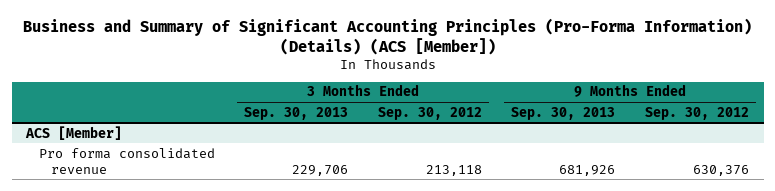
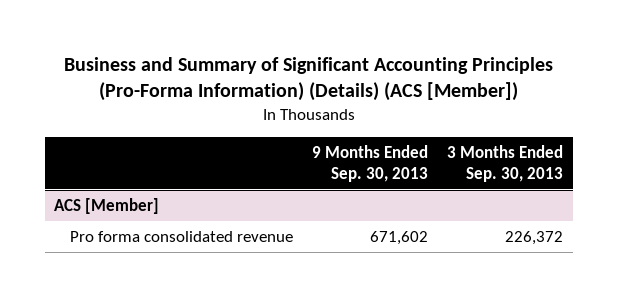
- | 3 Months Ended Sep. 30, 2013 | 3 Months Ended Sep. 30, 2012 | 9 Months Ended Sep. 30, 2013 | 9 Months Ended Sep. 30, 2012
+ | 9 Months Ended Sep. 30, 2013 | 3 Months Ended Sep. 30, 2013
@ ACS [Member]
- Pro forma consolidated revenue | 229,706 | 213,118 | 681,926 | 630,376
+ Pro forma consolidated revenue | 671,602 | 226,372

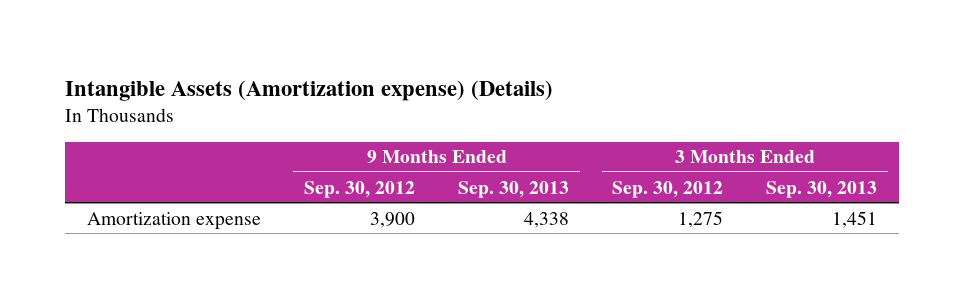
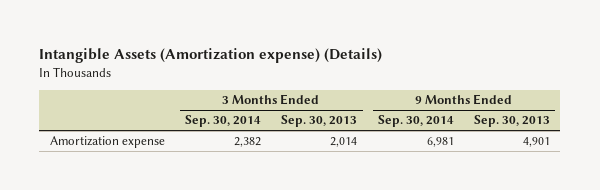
- | 9 Months Ended Sep. 30, 2012 | 9 Months Ended Sep. 30, 2013 | 3 Months Ended Sep. 30, 2012 | 3 Months Ended Sep. 30, 2013
+ | 3 Months Ended Sep. 30, 2014 | 3 Months Ended Sep. 30, 2013 | 9 Months Ended Sep. 30, 2014 | 9 Months Ended Sep. 30, 2013
- Amortization expense | 3,900 | 4,338 | 1,275 | 1,451
+ Amortization expense | 2,382 | 2,014 | 6,981 | 4,901

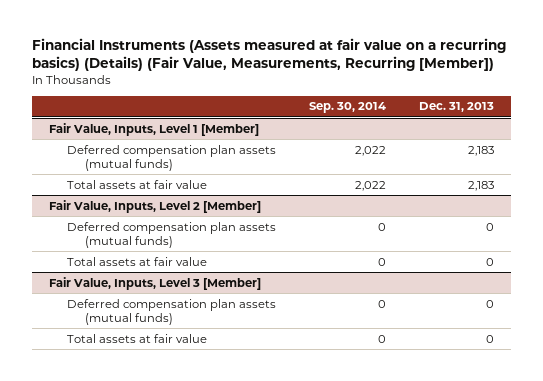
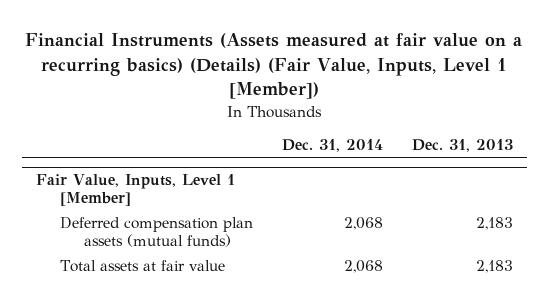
- Financial Instruments (Assets measured at fair value on a recurring basics) (Details) (Fair Value, Measurements, Recurring [Member])
+ Financial Instruments (Assets measured at fair value on a recurring basics) (Details) (Fair Value, Inputs, Level 1 [Member])
- | Sep. 30, 2014 | Dec. 31, 2013
+ | Dec. 31, 2014 | Dec. 31, 2013
- Fair Value, Inputs, Level 2 [Member]
- Deferred compensation plan assets (mutual funds) | 0 | 0
- Total assets at fair value | 0 | 0
- Fair Value, Inputs, Level 3 [Member]
- Deferred compensation plan assets (mutual funds) | 0 | 0
- Total assets at fair value | 0 | 0

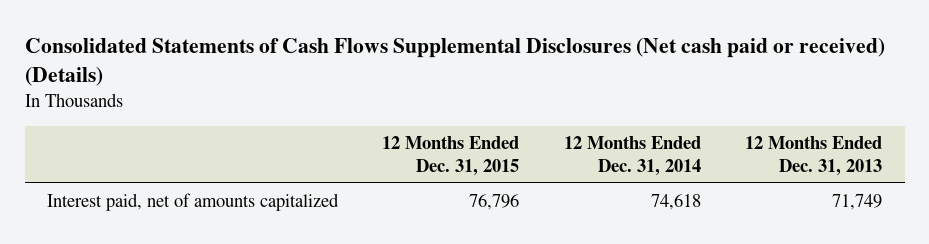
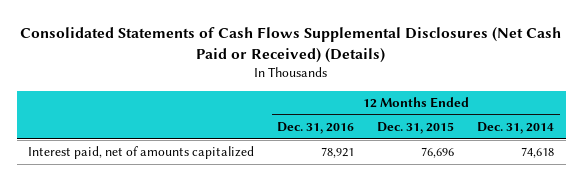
- Consolidated Statements of Cash Flows Supplemental Disclosures (Net cash paid or received) (Details)
+ Consolidated Statements of Cash Flows Supplemental Disclosures (Net Cash Paid or Received) (Details)
- | 12 Months Ended Dec. 31, 2015 | 12 Months Ended Dec. 31, 2014 | 12 Months Ended Dec. 31, 2013
+ | 12 Months Ended Dec. 31, 2016 | 12 Months Ended Dec. 31, 2015 | 12 Months Ended Dec. 31, 2014
- Interest paid, net of amounts capitalized | 76,796 | 74,618 | 71,749
+ Interest paid, net of amounts capitalized | 78,921 | 76,696 | 74,618

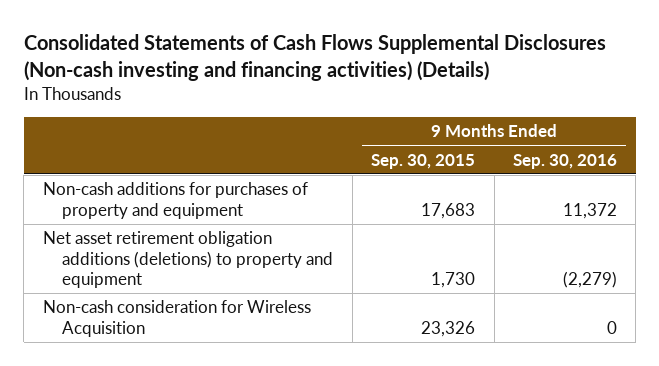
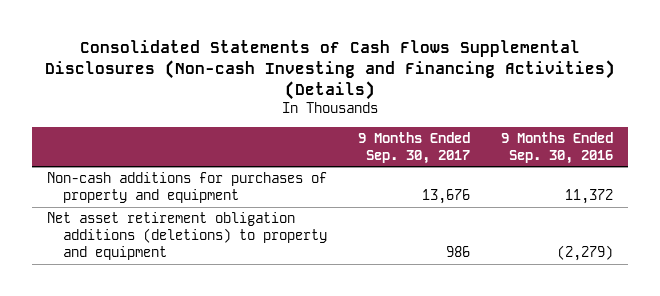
- Consolidated Statements of Cash Flows Supplemental Disclosures (Non-cash investing and financing activities) (Details)
+ Consolidated Statements of Cash Flows Supplemental Disclosures (Non-cash Investing and Financing Activities) (Details)
- | 9 Months Ended Sep. 30, 2015 | 9 Months Ended Sep. 30, 2016
+ | 9 Months Ended Sep. 30, 2017 | 9 Months Ended Sep. 30, 2016
- Non-cash consideration for Wireless Acquisition | 23,326 | 0

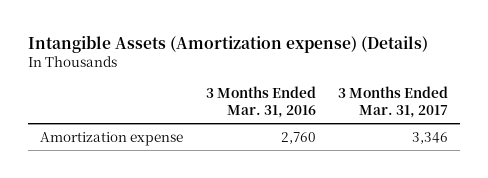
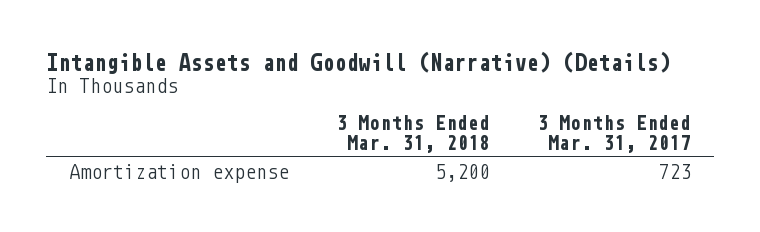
- Intangible Assets (Amortization expense) (Details)
+ Intangible Assets and Goodwill (Narrative) (Details)
- | 3 Months Ended Mar. 31, 2016 | 3 Months Ended Mar. 31, 2017
+ | 3 Months Ended Mar. 31, 2018 | 3 Months Ended Mar. 31, 2017
- Amortization expense | 2,760 | 3,346
+ Amortization expense | 5,200 | 723

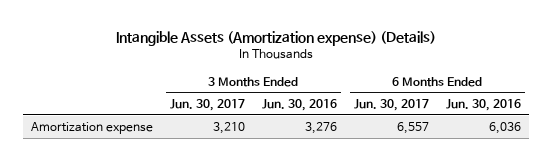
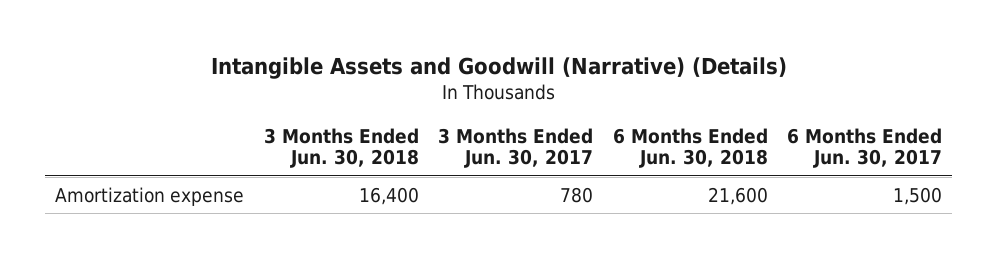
- Intangible Assets (Amortization expense) (Details)
+ Intangible Assets and Goodwill (Narrative) (Details)
- | 3 Months Ended Jun. 30, 2017 | 3 Months Ended Jun. 30, 2016 | 6 Months Ended Jun. 30, 2017 | 6 Months Ended Jun. 30, 2016
+ | 3 Months Ended Jun. 30, 2018 | 3 Months Ended Jun. 30, 2017 | 6 Months Ended Jun. 30, 2018 | 6 Months Ended Jun. 30, 2017
- Amortization expense | 3,210 | 3,276 | 6,557 | 6,036
+ Amortization expense | 16,400 | 780 | 21,600 | 1,500

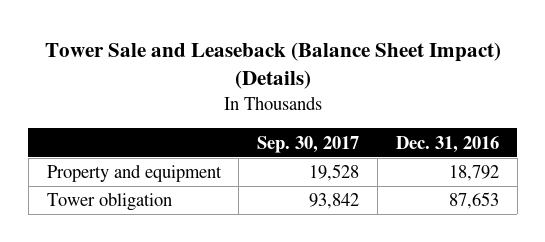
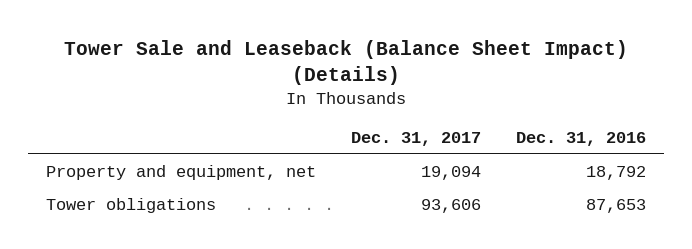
- | Sep. 30, 2017 | Dec. 31, 2016
+ | Dec. 31, 2017 | Dec. 31, 2016
- Property and equipment | 19,528 | 18,792
- Tower obligation | 93,842 | 87,653
+ Property and equipment, net | 19,094 | 18,792
+ Tower obligations | 93,606 | 87,653

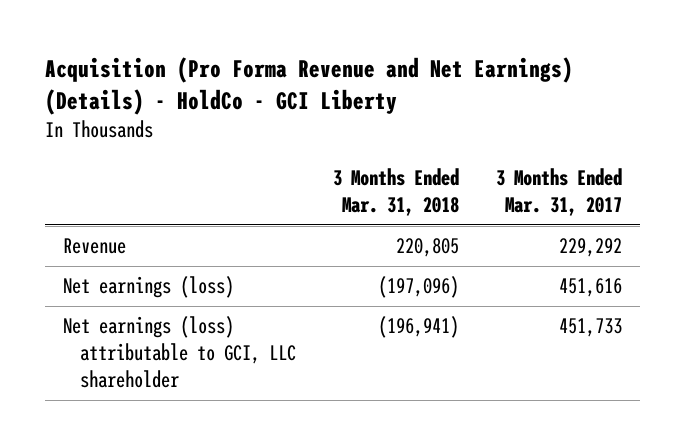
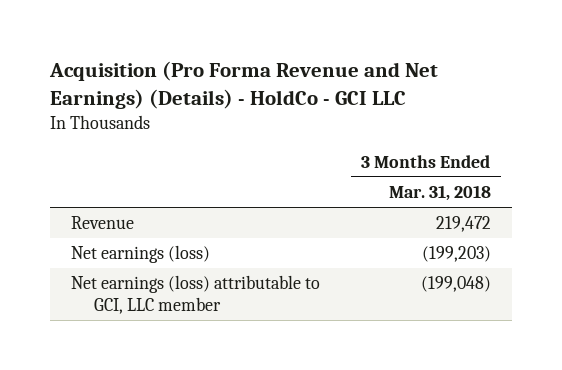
- Acquisition (Pro Forma Revenue and Net Earnings) (Details) - HoldCo - GCI Liberty
+ Acquisition (Pro Forma Revenue and Net Earnings) (Details) - HoldCo - GCI LLC
- | 3 Months Ended Mar. 31, 2018 | 3 Months Ended Mar. 31, 2017
+ | 3 Months Ended Mar. 31, 2018
- Revenue | 220,805 | 229,292
- Net earnings (loss) | (197,096) | 451,616
- Net earnings (loss) attributable to GCI, LLC shareholder | (196,941) | 451,733
+ Revenue | 219,472
+ Net earnings (loss) | (199,203)
+ Net earnings (loss) attributable to GCI, LLC member | (199,048)

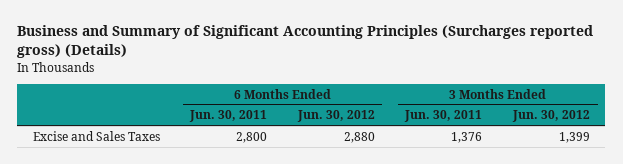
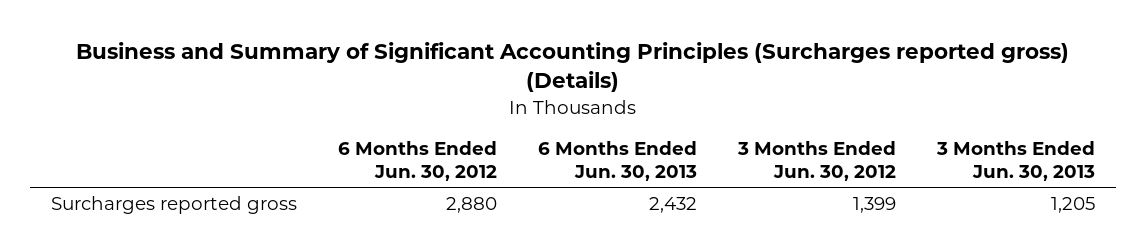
- | 6 Months Ended Jun. 30, 2011 | 6 Months Ended Jun. 30, 2012 | 3 Months Ended Jun. 30, 2011 | 3 Months Ended Jun. 30, 2012
+ | 6 Months Ended Jun. 30, 2012 | 6 Months Ended Jun. 30, 2013 | 3 Months Ended Jun. 30, 2012 | 3 Months Ended Jun. 30, 2013
- Excise and Sales Taxes | 2,800 | 2,880 | 1,376 | 1,399
+ Surcharges reported gross | 2,880 | 2,432 | 1,399 | 1,205

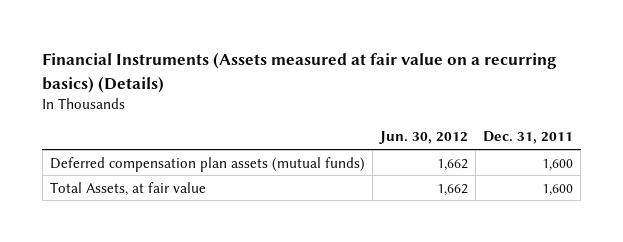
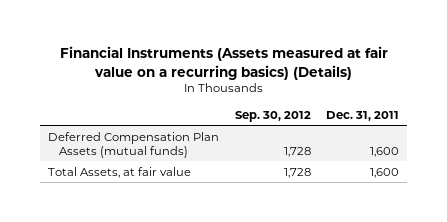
- | Jun. 30, 2012 | Dec. 31, 2011
+ | Sep. 30, 2012 | Dec. 31, 2011
- Deferred compensation plan assets (mutual funds) | 1,662 | 1,600
+ Deferred Compensation Plan Assets (mutual funds) | 1,728 | 1,600

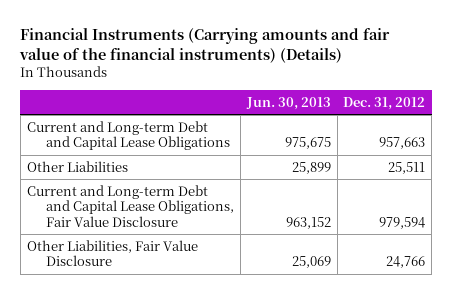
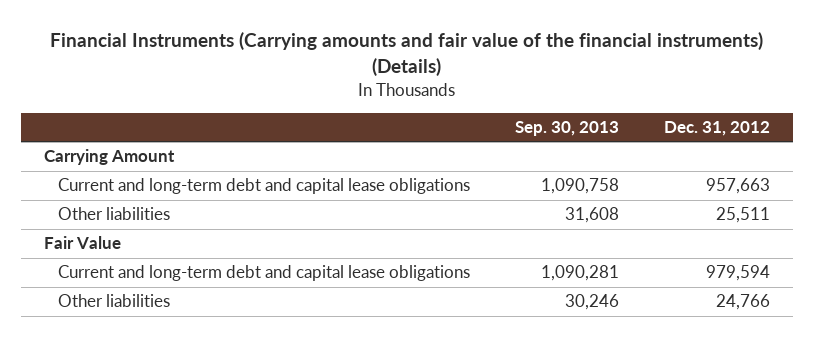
- | Jun. 30, 2013 | Dec. 31, 2012
+ | Sep. 30, 2013 | Dec. 31, 2012
- Current and Long-term Debt and Capital Lease Obligations | 975,675 | 957,663
- Other Liabilities | 25,899 | 25,511
- Current and Long-term Debt and Capital Lease Obligations, Fair Value Disclosure | 963,152 | 979,594
- Other Liabilities, Fair Value Disclosure | 25,069 | 24,766
+ Carrying Amount
+ Current and long-term debt and capital lease obligations | 1,090,758 | 957,663
+ Other liabilities | 31,608 | 25,511
+ Fair Value
+ Current and long-term debt and capital lease obligations | 1,090,281 | 979,594
+ Other liabilities | 30,246 | 24,766

